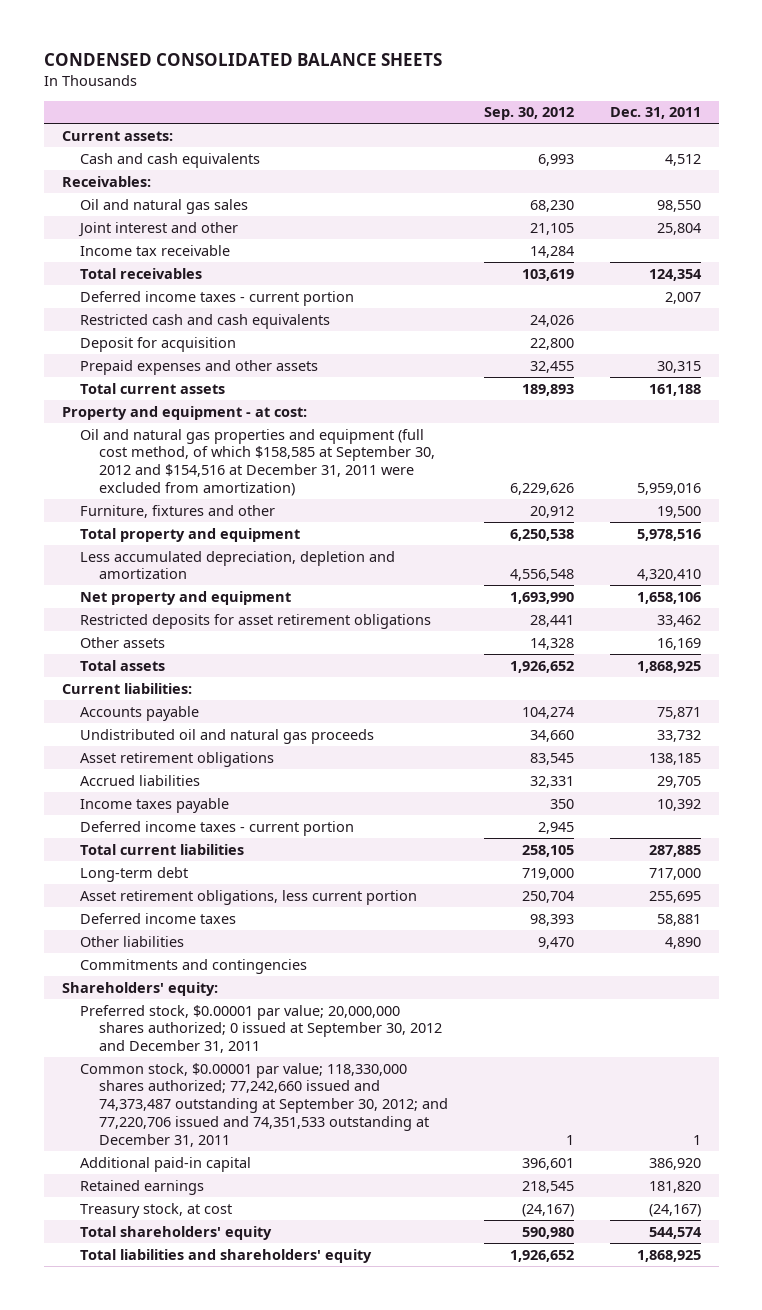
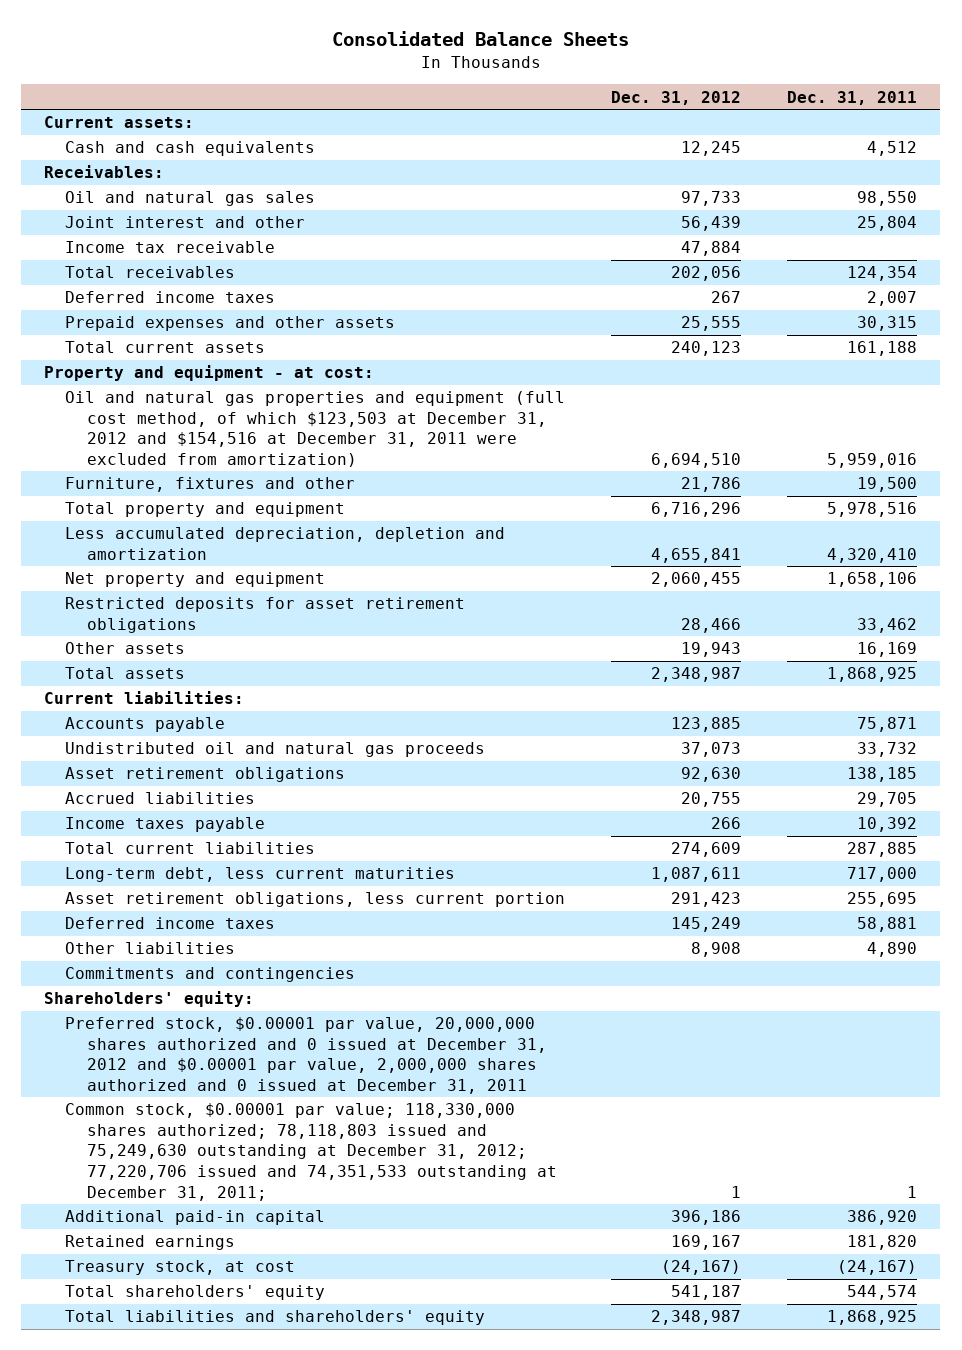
- CONDENSED CONSOLIDATED BALANCE SHEETS
+ Consolidated Balance Sheets
- | Sep. 30, 2012 | Dec. 31, 2011
+ | Dec. 31, 2012 | Dec. 31, 2011
- Deferred income taxes - current portion | | 2,007
- Restricted cash and cash equivalents | 24,026 |
- Deposit for acquisition | 22,800 |
+ Deferred income taxes | 267 | 2,007
- Oil and natural gas properties and equipment (full cost method, of which $158,585 at September 30, 2012 and $154,516 at December 31, 2011 were excluded from amortization) | 6,229,626 | 5,959,016
+ Oil and natural gas properties and equipment (full cost method, of which $123,503 at December 31, 2012 and $154,516 at December 31, 2011 were excluded from amortization) | 6,694,510 | 5,959,016
- Deferred income taxes - current portion | 2,945 |
- Long-term debt | 719,000 | 717,000
+ Long-term debt, less current maturities | 1,087,611 | 717,000
- Preferred stock, $0.00001 par value; 20,000,000 shares authorized; 0 issued at September 30, 2012 and December 31, 2011
- Common stock, $0.00001 par value; 118,330,000 shares authorized; 77,242,660 issued and 74,373,487 outstanding at September 30, 2012; and 77,220,706 issued and 74,351,533 outstanding at December 31, 2011 | 1 | 1
+ Preferred stock, $0.00001 par value, 20,000,000 shares authorized and 0 issued at December 31, 2012 and $0.00001 par value, 2,000,000 shares authorized and 0 issued at December 31, 2011
+ Common stock, $0.00001 par value; 118,330,000 shares authorized; 78,118,803 issued and 75,249,630 outstanding at December 31, 2012; 77,220,706 issued and 74,351,533 outstanding at December 31, 2011; | 1 | 1

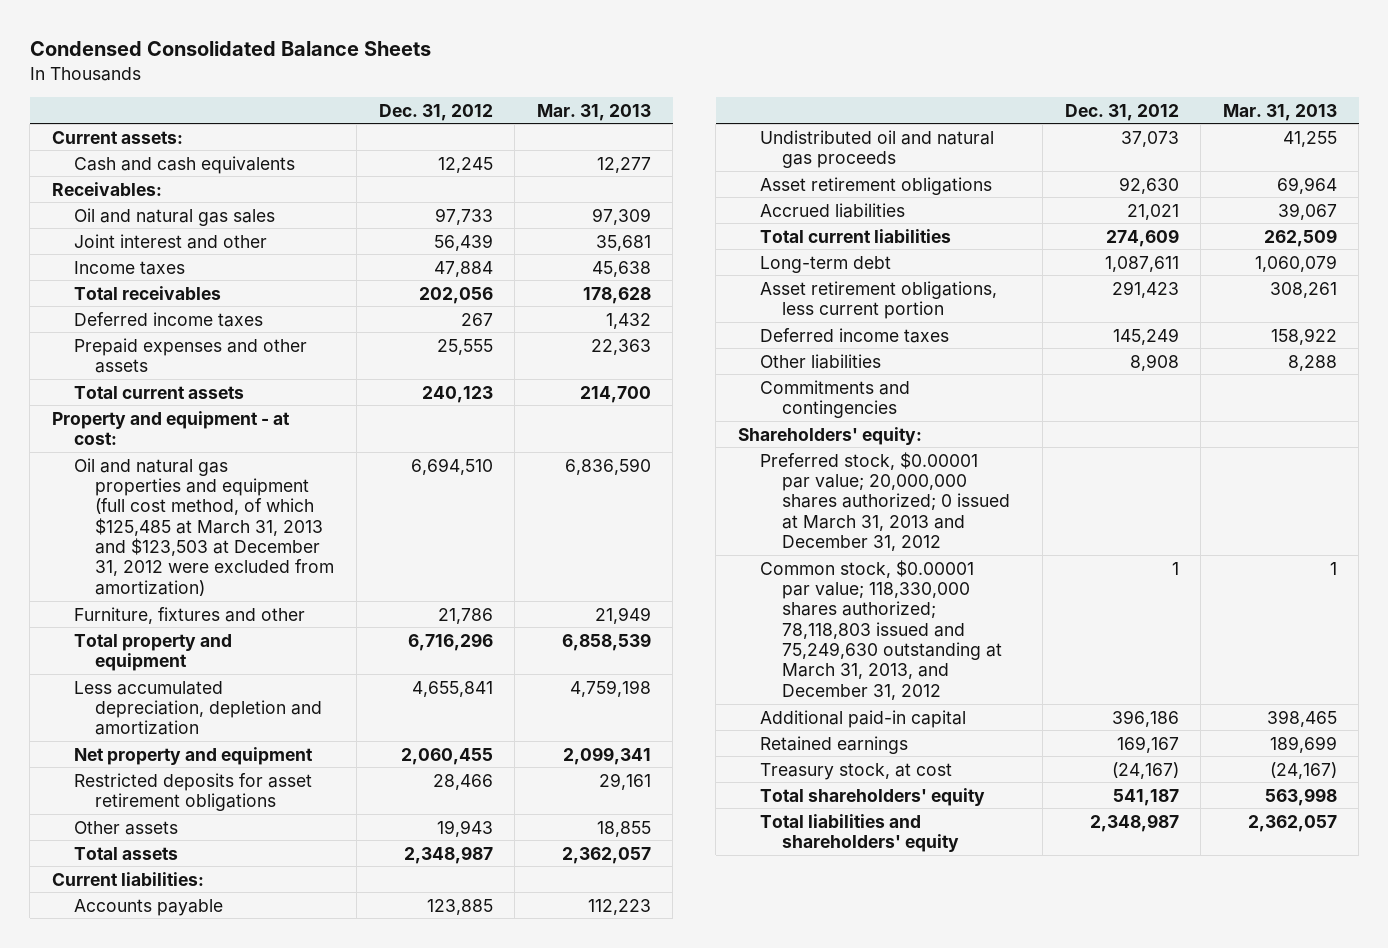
- Consolidated Balance Sheets
+ Condensed Consolidated Balance Sheets
- | Dec. 31, 2012 | Dec. 31, 2011
+ | Dec. 31, 2012 | Mar. 31, 2013
- Income tax receivable | 47,884 |
+ Income taxes | 47,884 | 45,638
- Oil and natural gas properties and equipment (full cost method, of which $123,503 at December 31, 2012 and $154,516 at December 31, 2011 were excluded from amortization) | 6,694,510 | 5,959,016
+ Oil and natural gas properties and equipment (full cost method, of which $125,485 at March 31, 2013 and $123,503 at December 31, 2012 were excluded from amortization) | 6,694,510 | 6,836,590
- Accrued liabilities | 20,755 | 29,705
- Income taxes payable | 266 | 10,392
+ Accrued liabilities | 21,021 | 39,067
- Long-term debt, less current maturities | 1,087,611 | 717,000
+ Long-term debt | 1,087,611 | 1,060,079
- Preferred stock, $0.00001 par value, 20,000,000 shares authorized and 0 issued at December 31, 2012 and $0.00001 par value, 2,000,000 shares authorized and 0 issued at December 31, 2011
- Common stock, $0.00001 par value; 118,330,000 shares authorized; 78,118,803 issued and 75,249,630 outstanding at December 31, 2012; 77,220,706 issued and 74,351,533 outstanding at December 31, 2011; | 1 | 1
+ Preferred stock, $0.00001 par value; 20,000,000 shares authorized; 0 issued at March 31, 2013 and December 31, 2012
+ Common stock, $0.00001 par value; 118,330,000 shares authorized; 78,118,803 issued and 75,249,630 outstanding at March 31, 2013, and December 31, 2012 | 1 | 1

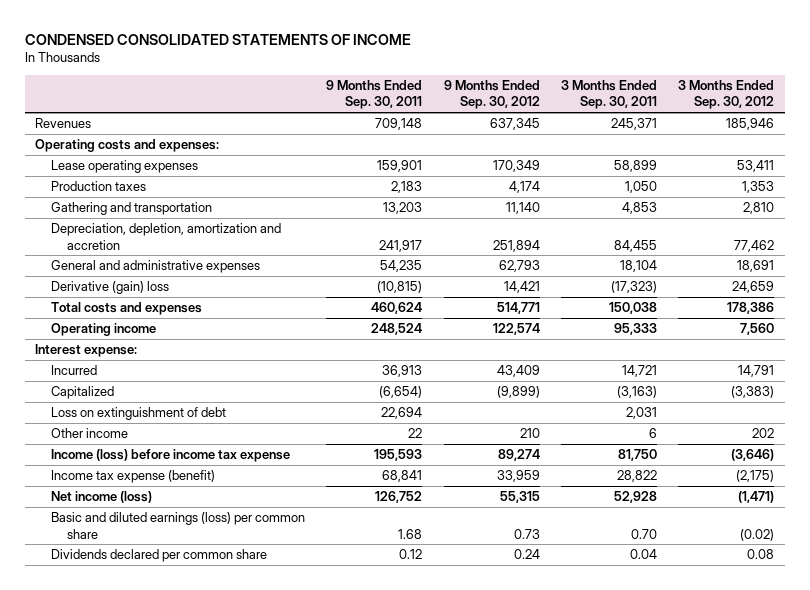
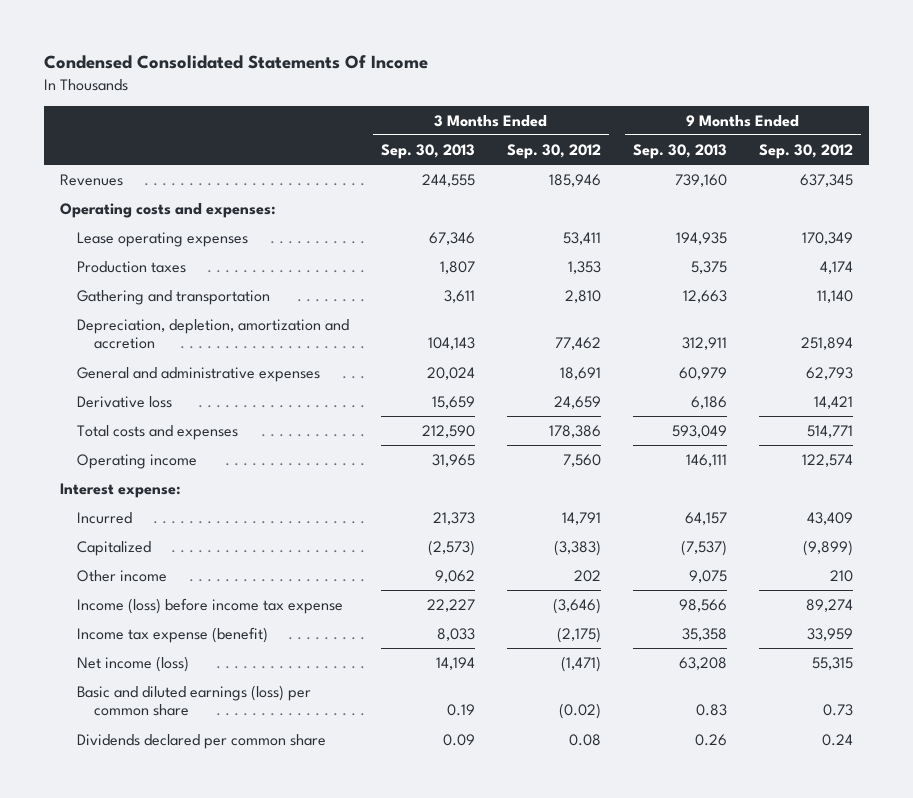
- CONDENSED CONSOLIDATED STATEMENTS OF INCOME
+ Condensed Consolidated Statements Of Income
- | 9 Months Ended Sep. 30, 2011 | 9 Months Ended Sep. 30, 2012 | 3 Months Ended Sep. 30, 2011 | 3 Months Ended Sep. 30, 2012
+ | 3 Months Ended Sep. 30, 2013 | 3 Months Ended Sep. 30, 2012 | 9 Months Ended Sep. 30, 2013 | 9 Months Ended Sep. 30, 2012
- Derivative (gain) loss | (10,815) | 14,421 | (17,323) | 24,659
+ Derivative loss | 15,659 | 24,659 | 6,186 | 14,421
- Loss on extinguishment of debt | 22,694 | | 2,031 |

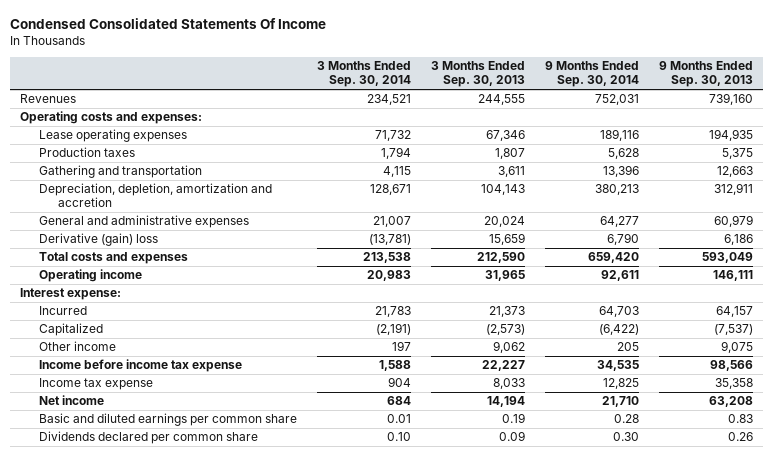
- | 3 Months Ended Sep. 30, 2013 | 3 Months Ended Sep. 30, 2012 | 9 Months Ended Sep. 30, 2013 | 9 Months Ended Sep. 30, 2012
+ | 3 Months Ended Sep. 30, 2014 | 3 Months Ended Sep. 30, 2013 | 9 Months Ended Sep. 30, 2014 | 9 Months Ended Sep. 30, 2013
- Derivative loss | 15,659 | 24,659 | 6,186 | 14,421
+ Derivative (gain) loss | (13,781) | 15,659 | 6,790 | 6,186
- Income (loss) before income tax expense | 22,227 | (3,646) | 98,566 | 89,274
- Income tax expense (benefit) | 8,033 | (2,175) | 35,358 | 33,959
- Net income (loss) | 14,194 | (1,471) | 63,208 | 55,315
- Basic and diluted earnings (loss) per common share | 0.19 | (0.02) | 0.83 | 0.73
+ Income before income tax expense | 1,588 | 22,227 | 34,535 | 98,566
+ Income tax expense | 904 | 8,033 | 12,825 | 35,358
+ Net income | 684 | 14,194 | 21,710 | 63,208
+ Basic and diluted earnings per common share | 0.01 | 0.19 | 0.28 | 0.83

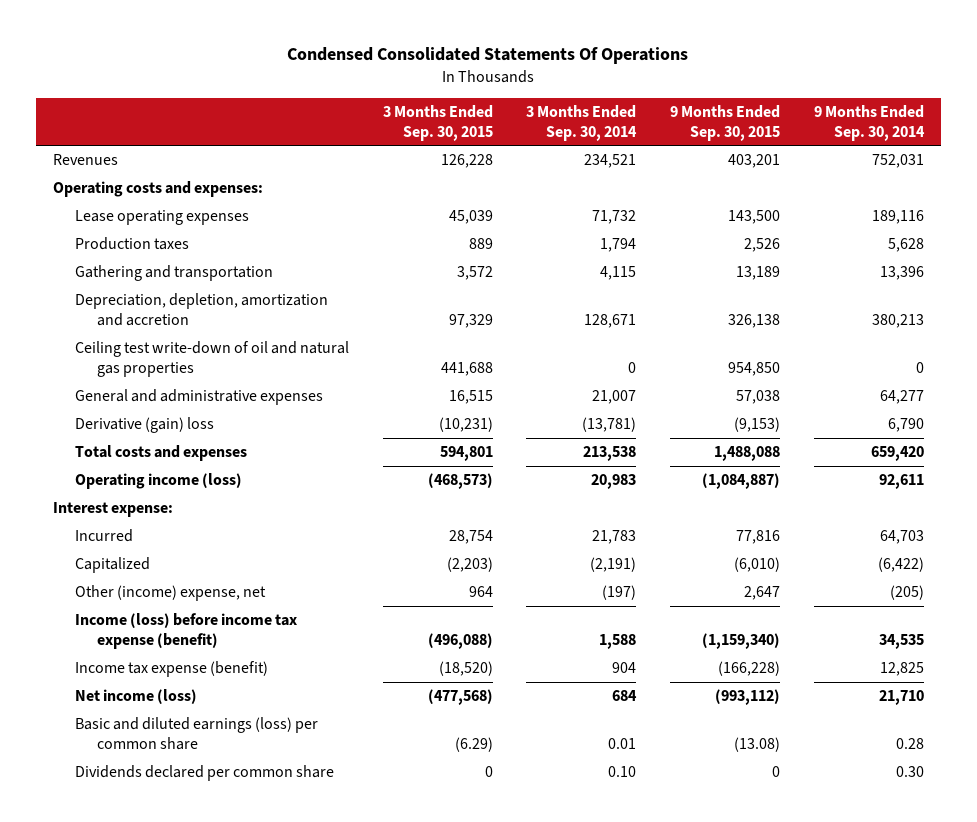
- Condensed Consolidated Statements Of Income
+ Condensed Consolidated Statements Of Operations
- | 3 Months Ended Sep. 30, 2014 | 3 Months Ended Sep. 30, 2013 | 9 Months Ended Sep. 30, 2014 | 9 Months Ended Sep. 30, 2013
+ | 3 Months Ended Sep. 30, 2015 | 3 Months Ended Sep. 30, 2014 | 9 Months Ended Sep. 30, 2015 | 9 Months Ended Sep. 30, 2014
+ Ceiling test write-down of oil and natural gas properties | 441,688 | 0 | 954,850 | 0
- Operating income | 20,983 | 31,965 | 92,611 | 146,111
+ Operating income (loss) | (468,573) | 20,983 | (1,084,887) | 92,611
- Other income | 197 | 9,062 | 205 | 9,075
- Income before income tax expense | 1,588 | 22,227 | 34,535 | 98,566
- Income tax expense | 904 | 8,033 | 12,825 | 35,358
- Net income | 684 | 14,194 | 21,710 | 63,208
- Basic and diluted earnings per common share | 0.01 | 0.19 | 0.28 | 0.83
+ Other (income) expense, net | 964 | (197) | 2,647 | (205)
+ Income (loss) before income tax expense (benefit) | (496,088) | 1,588 | (1,159,340) | 34,535
+ Income tax expense (benefit) | (18,520) | 904 | (166,228) | 12,825
+ Net income (loss) | (477,568) | 684 | (993,112) | 21,710
+ Basic and diluted earnings (loss) per common share | (6.29) | 0.01 | (13.08) | 0.28

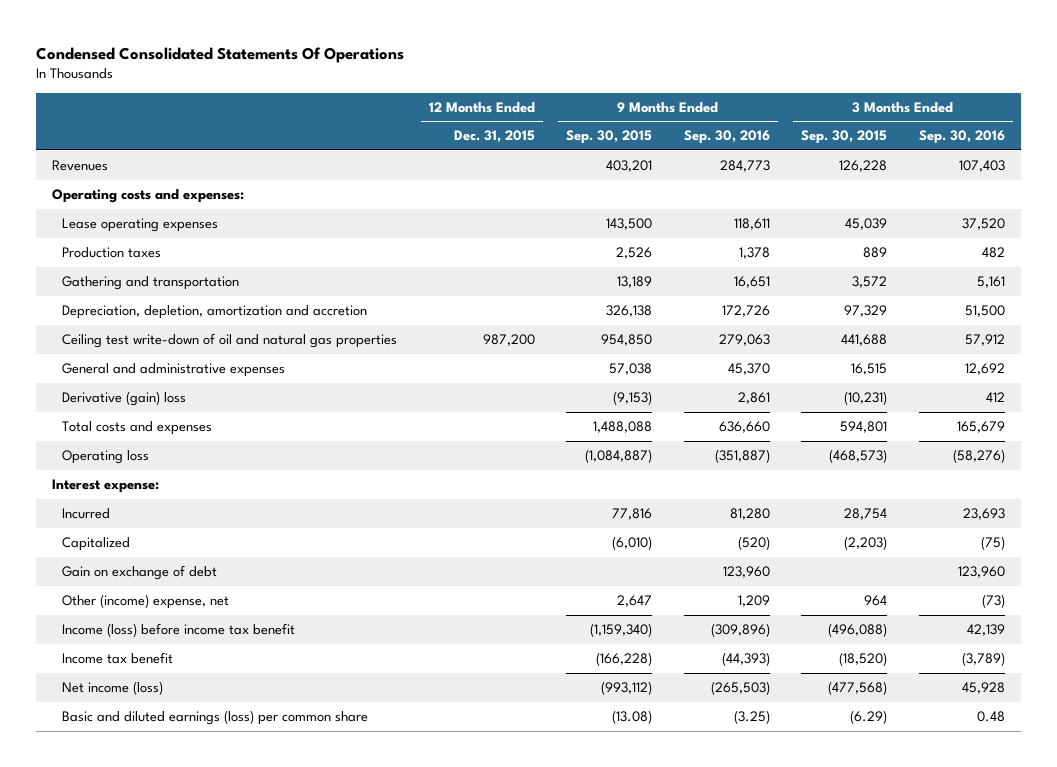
- | 3 Months Ended Sep. 30, 2015 | 3 Months Ended Sep. 30, 2014 | 9 Months Ended Sep. 30, 2015 | 9 Months Ended Sep. 30, 2014
+ | 12 Months Ended Dec. 31, 2015 | 9 Months Ended Sep. 30, 2015 | 9 Months Ended Sep. 30, 2016 | 3 Months Ended Sep. 30, 2015 | 3 Months Ended Sep. 30, 2016
- Operating income (loss) | (468,573) | 20,983 | (1,084,887) | 92,611
+ Operating loss | | (1,084,887) | (351,887) | (468,573) | (58,276)
+ Gain on exchange of debt | | | 123,960 | | 123,960
- Income (loss) before income tax expense (benefit) | (496,088) | 1,588 | (1,159,340) | 34,535
- Income tax expense (benefit) | (18,520) | 904 | (166,228) | 12,825
+ Income (loss) before income tax benefit | | (1,159,340) | (309,896) | (496,088) | 42,139
+ Income tax benefit | | (166,228) | (44,393) | (18,520) | (3,789)
- Dividends declared per common share | 0 | 0.10 | 0 | 0.30

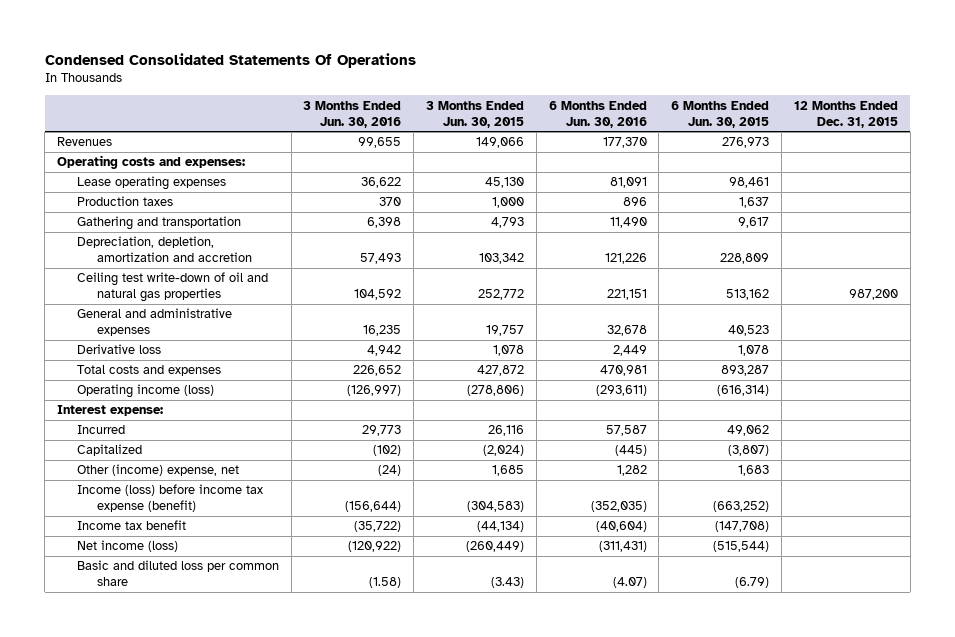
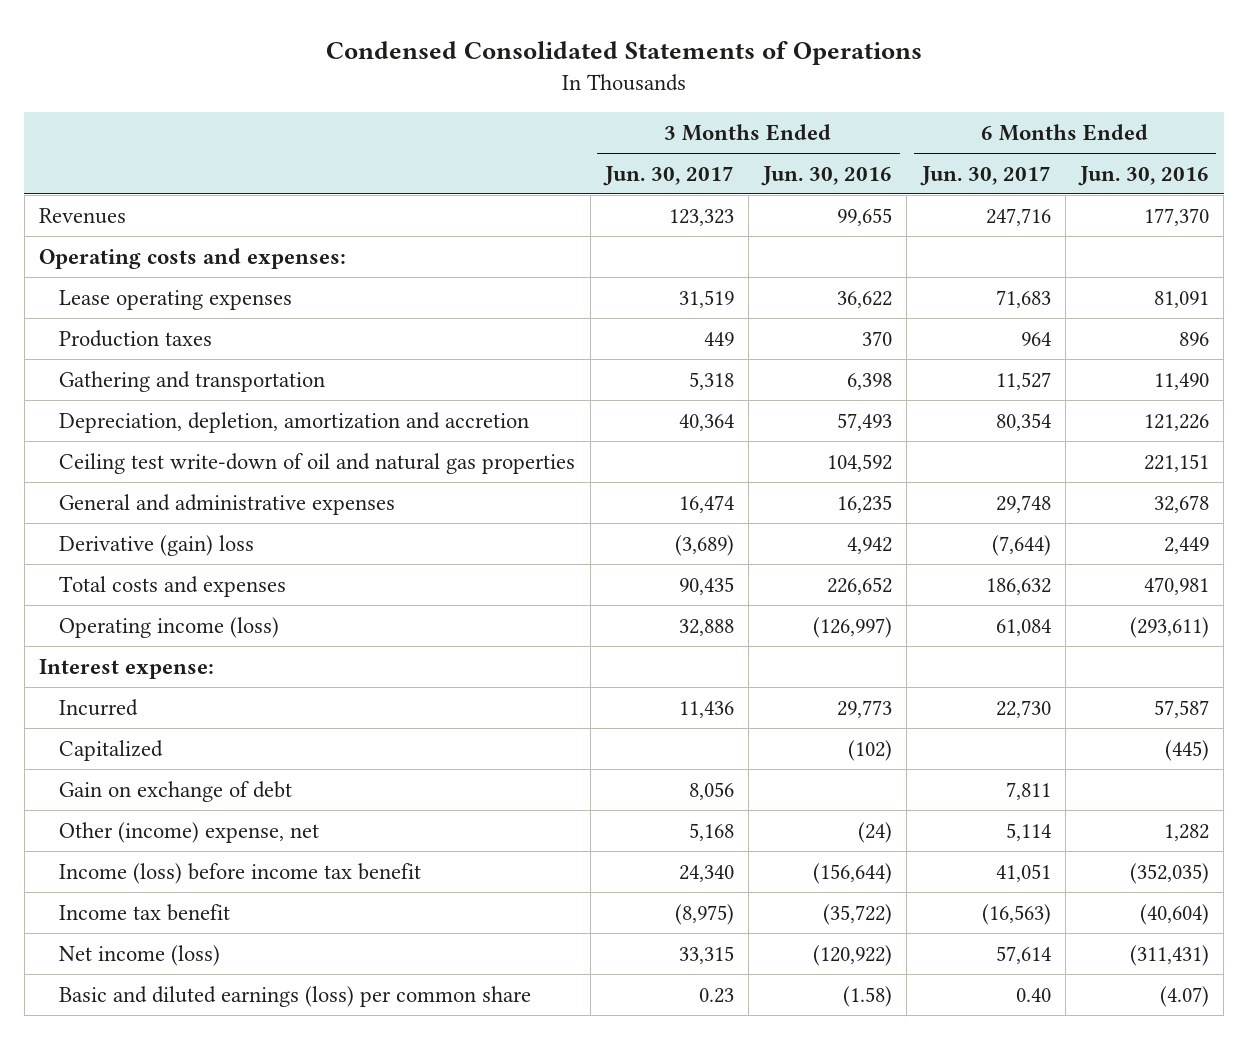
- Condensed Consolidated Statements Of Operations
+ Condensed Consolidated Statements of Operations
- | 3 Months Ended Jun. 30, 2016 | 3 Months Ended Jun. 30, 2015 | 6 Months Ended Jun. 30, 2016 | 6 Months Ended Jun. 30, 2015 | 12 Months Ended Dec. 31, 2015
+ | 3 Months Ended Jun. 30, 2017 | 3 Months Ended Jun. 30, 2016 | 6 Months Ended Jun. 30, 2017 | 6 Months Ended Jun. 30, 2016
- Derivative loss | 4,942 | 1,078 | 2,449 | 1,078 |
+ Derivative (gain) loss | (3,689) | 4,942 | (7,644) | 2,449
+ Gain on exchange of debt | 8,056 | | 7,811 |
- Income (loss) before income tax expense (benefit) | (156,644) | (304,583) | (352,035) | (663,252) |
+ Income (loss) before income tax benefit | 24,340 | (156,644) | 41,051 | (352,035)
- Basic and diluted loss per common share | (1.58) | (3.43) | (4.07) | (6.79) |
+ Basic and diluted earnings (loss) per common share | 0.23 | (1.58) | 0.40 | (4.07)

